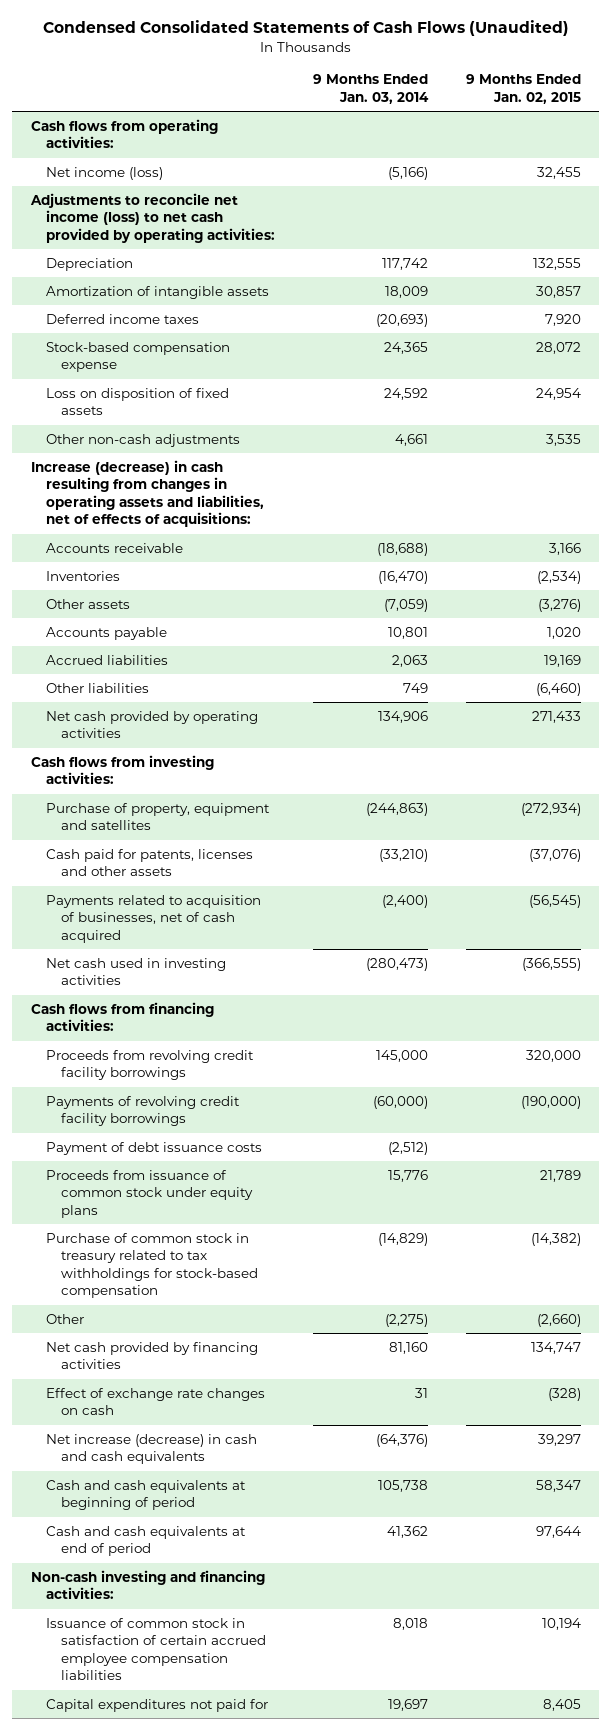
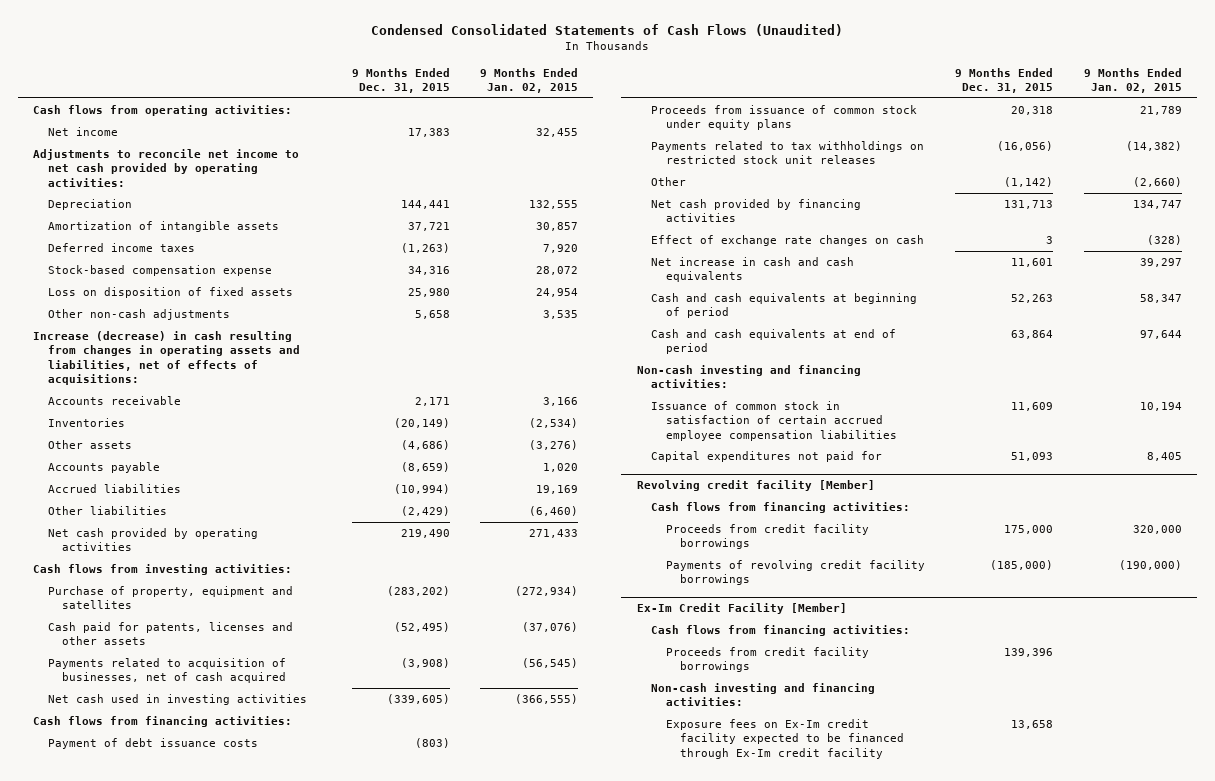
- | 9 Months Ended Jan. 03, 2014 | 9 Months Ended Jan. 02, 2015
+ | 9 Months Ended Dec. 31, 2015 | 9 Months Ended Jan. 02, 2015
- Net income (loss) | (5,166) | 32,455
- Adjustments to reconcile net income (loss) to net cash provided by operating activities:
+ Net income | 17,383 | 32,455
+ Adjustments to reconcile net income to net cash provided by operating activities:
- Proceeds from revolving credit facility borrowings | 145,000 | 320,000
- Payments of revolving credit facility borrowings | (60,000) | (190,000)
- Purchase of common stock in treasury related to tax withholdings for stock-based compensation | (14,829) | (14,382)
+ Payments related to tax withholdings on restricted stock unit releases | (16,056) | (14,382)
- Net increase (decrease) in cash and cash equivalents | (64,376) | 39,297
+ Net increase in cash and cash equivalents | 11,601 | 39,297
+ Revolving credit facility [Member]
+ Cash flows from financing activities:
+ Proceeds from credit facility borrowings | 175,000 | 320,000
+ Payments of revolving credit facility borrowings | (185,000) | (190,000)
+ Ex-Im Credit Facility [Member]
+ Cash flows from financing activities:
+ Proceeds from credit facility borrowings | 139,396 |
+ Non-cash investing and financing activities:
+ Exposure fees on Ex-Im credit facility expected to be financed through Ex-Im credit facility | 13,658 |

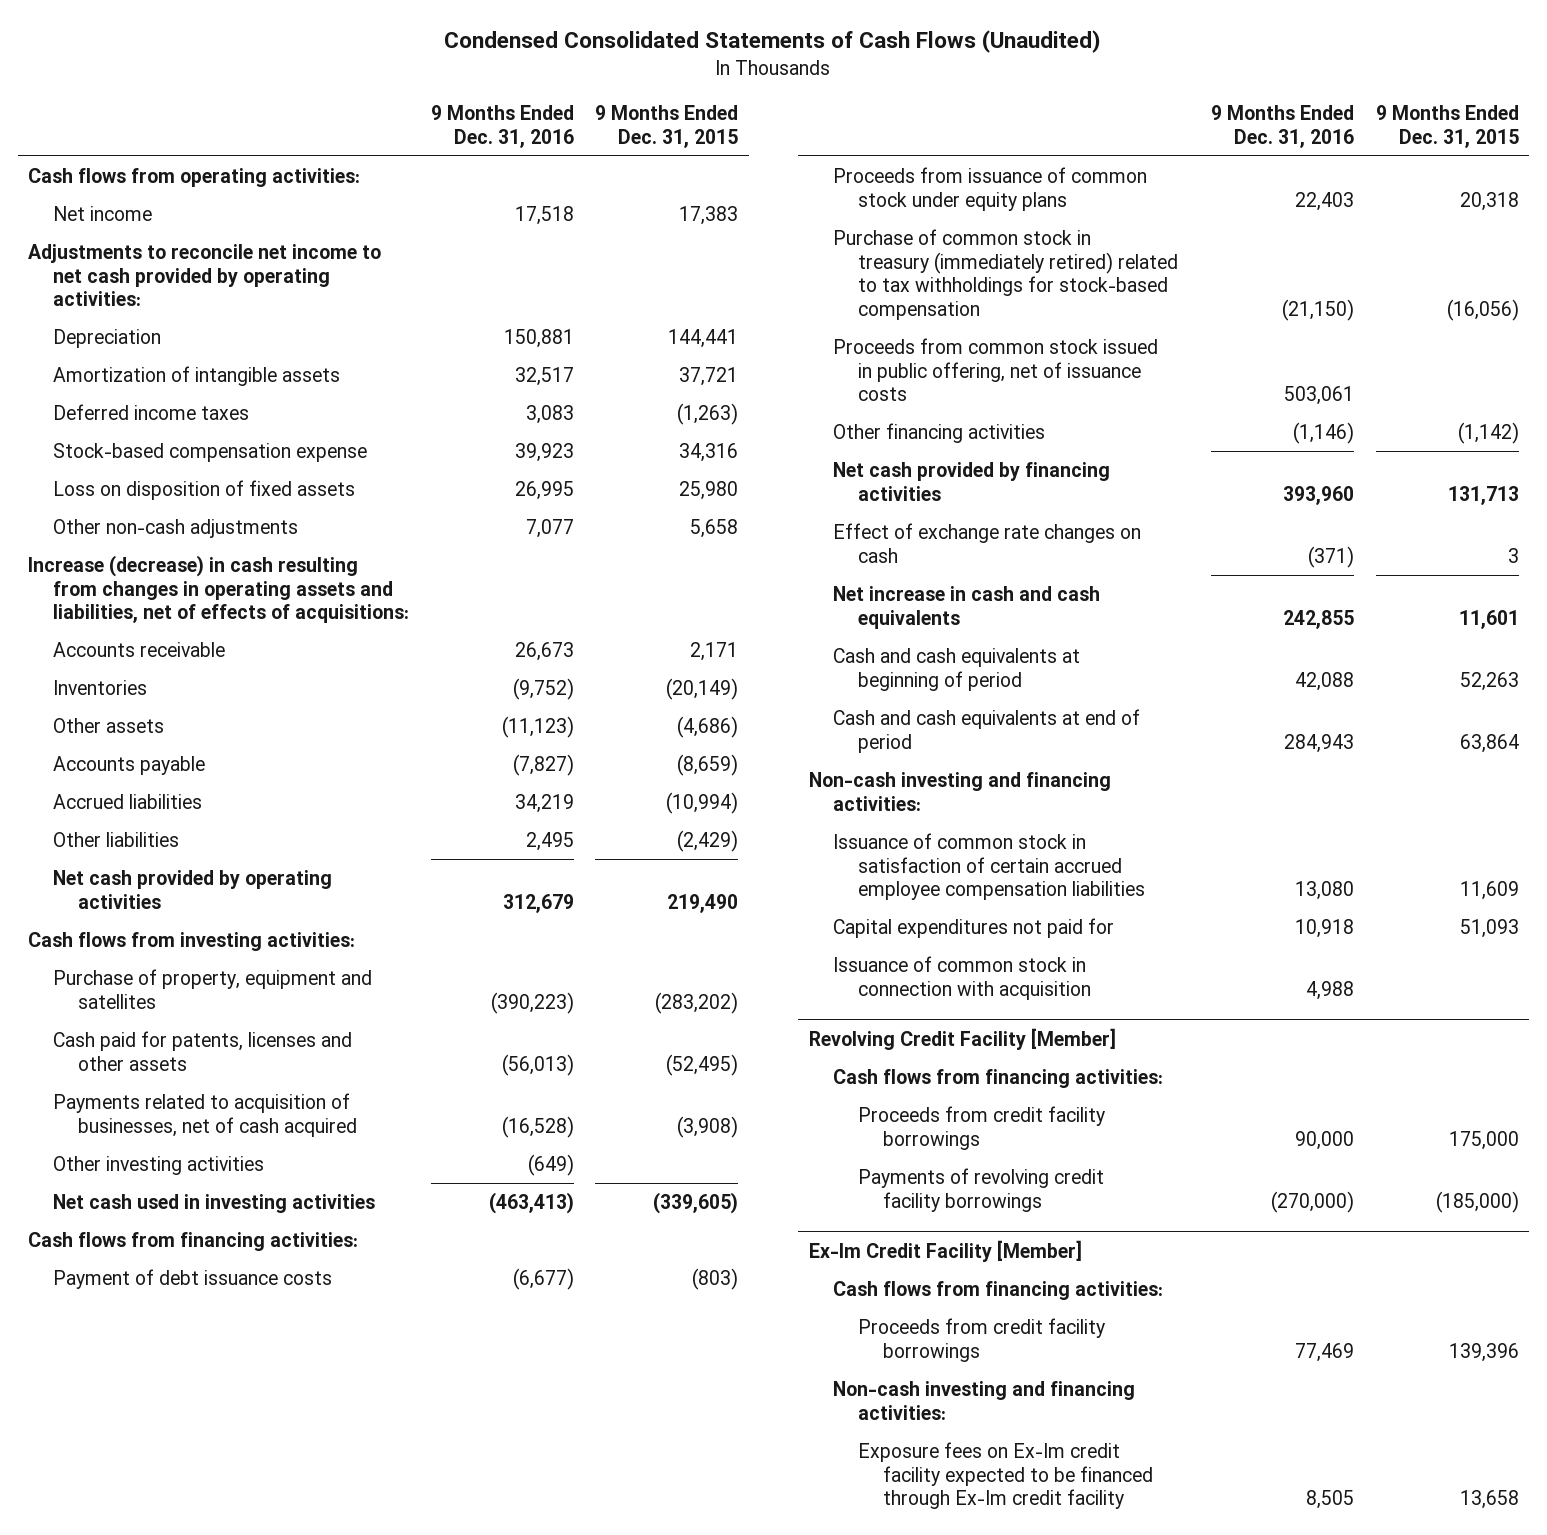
- | 9 Months Ended Dec. 31, 2015 | 9 Months Ended Jan. 02, 2015
+ | 9 Months Ended Dec. 31, 2016 | 9 Months Ended Dec. 31, 2015
+ Other investing activities | (649) |
- Payments related to tax withholdings on restricted stock unit releases | (16,056) | (14,382)
- Other | (1,142) | (2,660)
+ Purchase of common stock in treasury (immediately retired) related to tax withholdings for stock-based compensation | (21,150) | (16,056)
+ Proceeds from common stock issued in public offering, net of issuance costs | 503,061 |
+ Other financing activities | (1,146) | (1,142)
- Revolving credit facility [Member]
+ Issuance of common stock in connection with acquisition | 4,988 |
+ Revolving Credit Facility [Member]

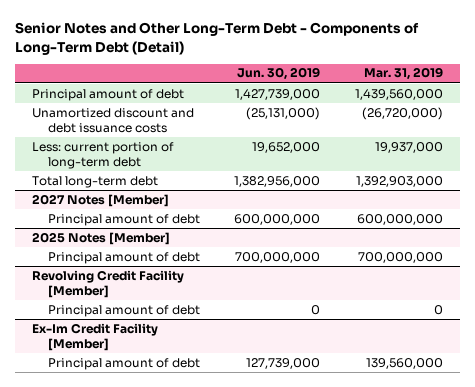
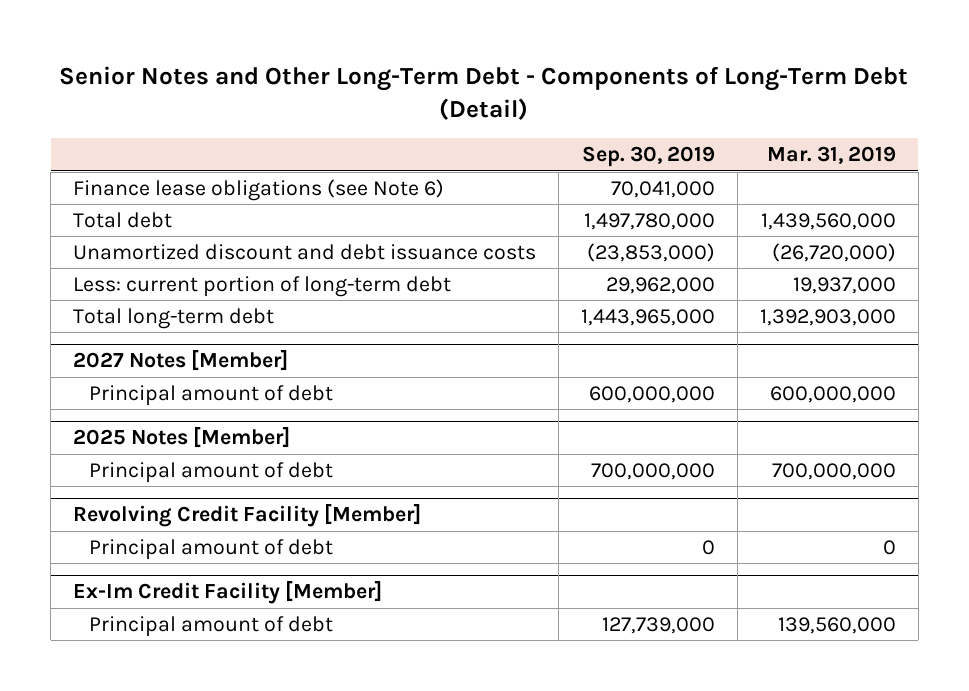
- | Jun. 30, 2019 | Mar. 31, 2019
+ | Sep. 30, 2019 | Mar. 31, 2019
- Principal amount of debt | 1,427,739,000 | 1,439,560,000
+ Finance lease obligations (see Note 6) | 70,041,000 |
+ Total debt | 1,497,780,000 | 1,439,560,000

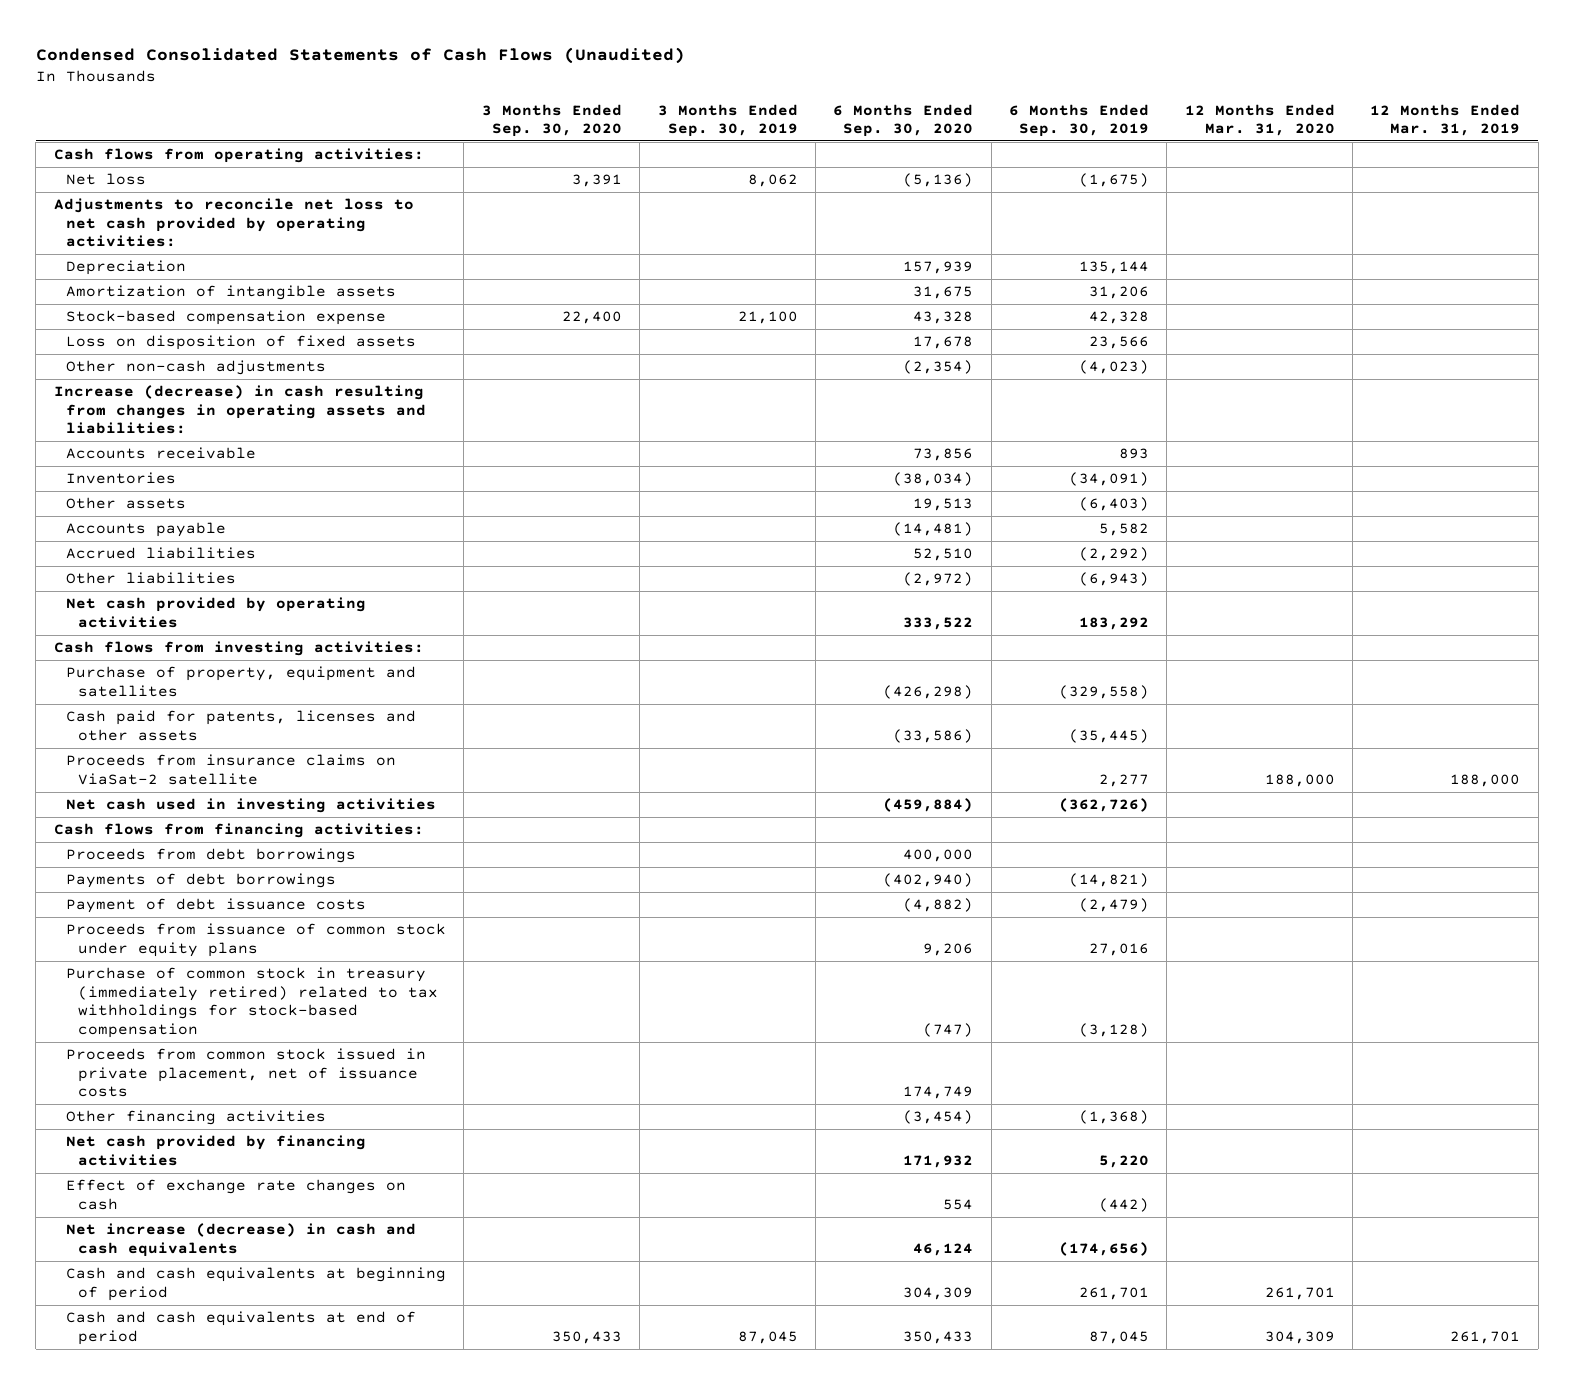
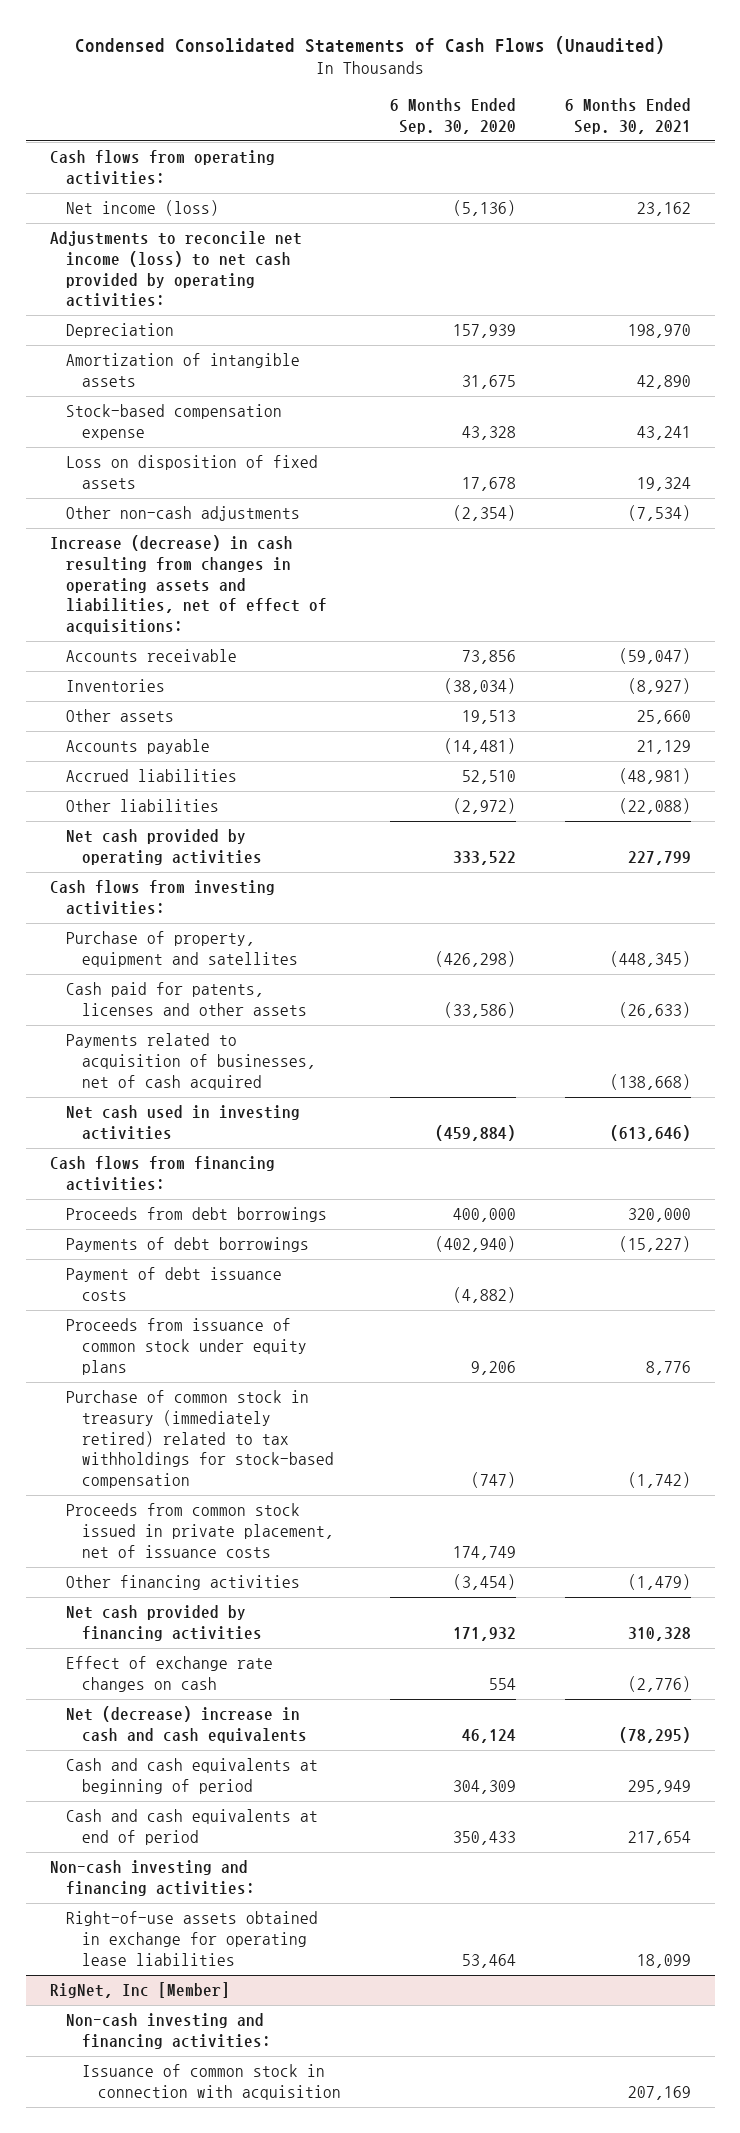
- | 3 Months Ended Sep. 30, 2020 | 3 Months Ended Sep. 30, 2019 | 6 Months Ended Sep. 30, 2020 | 6 Months Ended Sep. 30, 2019 | 12 Months Ended Mar. 31, 2020 | 12 Months Ended Mar. 31, 2019
+ | 6 Months Ended Sep. 30, 2020 | 6 Months Ended Sep. 30, 2021
- Net loss | 3,391 | 8,062 | (5,136) | (1,675) | |
- Adjustments to reconcile net loss to net cash provided by operating activities:
+ Net income (loss) | (5,136) | 23,162
+ Adjustments to reconcile net income (loss) to net cash provided by operating activities:
- Increase (decrease) in cash resulting from changes in operating assets and liabilities:
+ Increase (decrease) in cash resulting from changes in operating assets and liabilities, net of effect of acquisitions:
- Proceeds from insurance claims on ViaSat-2 satellite | | | | 2,277 | 188,000 | 188,000
+ Payments related to acquisition of businesses, net of cash acquired | | (138,668)
- Net increase (decrease) in cash and cash equivalents | | | 46,124 | (174,656) | |
+ Net (decrease) increase in cash and cash equivalents | 46,124 | (78,295)
+ Non-cash investing and financing activities:
+ Right-of-use assets obtained in exchange for operating lease liabilities | 53,464 | 18,099
+ RigNet, Inc [Member]
+ Non-cash investing and financing activities:
+ Issuance of common stock in connection with acquisition | | 207,169

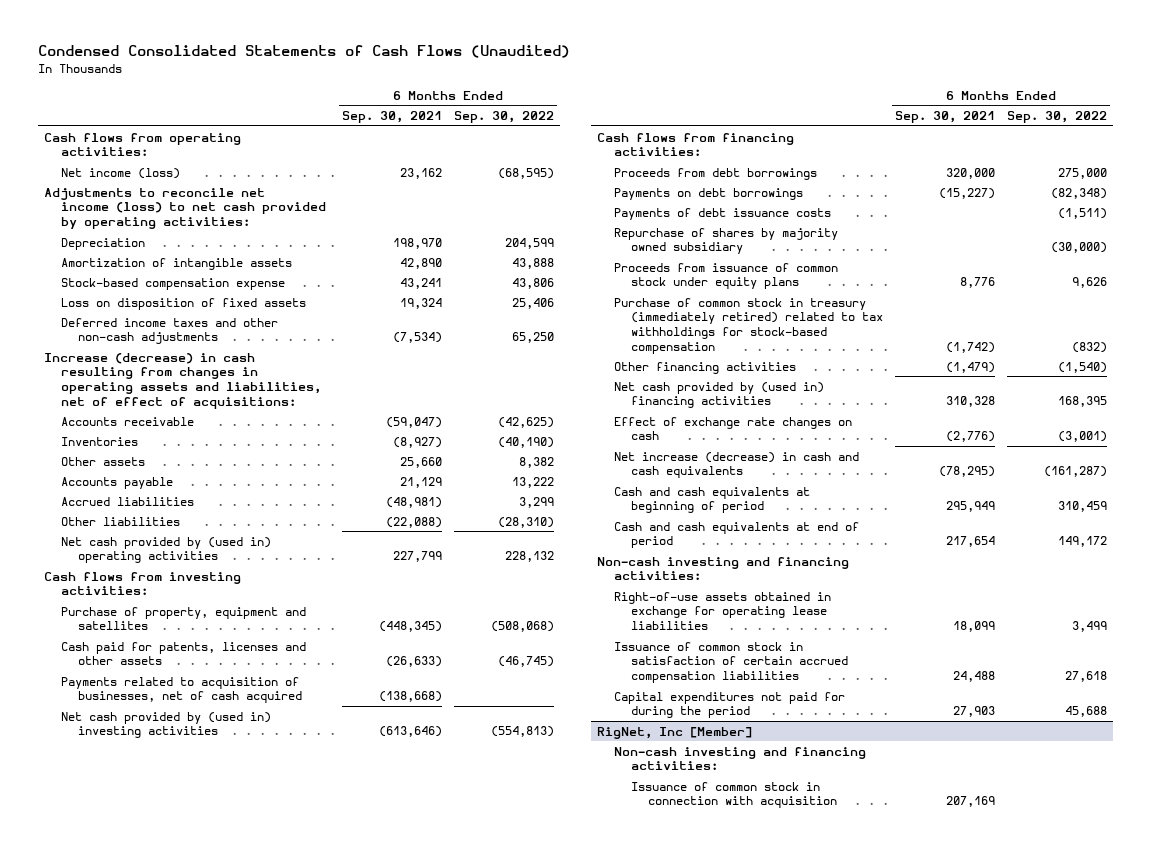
- | 6 Months Ended Sep. 30, 2020 | 6 Months Ended Sep. 30, 2021
+ | 6 Months Ended Sep. 30, 2021 | 6 Months Ended Sep. 30, 2022
- Other non-cash adjustments | (2,354) | (7,534)
+ Deferred income taxes and other non-cash adjustments | (7,534) | 65,250
- Net cash provided by operating activities | 333,522 | 227,799
+ Net cash provided by (used in) operating activities | 227,799 | 228,132
- Net cash used in investing activities | (459,884) | (613,646)
+ Net cash provided by (used in) investing activities | (613,646) | (554,813)
- Payments of debt borrowings | (402,940) | (15,227)
- Payment of debt issuance costs | (4,882) |
+ Payments on debt borrowings | (15,227) | (82,348)
+ Payments of debt issuance costs | | (1,511)
+ Repurchase of shares by majority owned subsidiary | | (30,000)
- Proceeds from common stock issued in private placement, net of issuance costs | 174,749 |
- Net cash provided by financing activities | 171,932 | 310,328
+ Net cash provided by (used in) financing activities | 310,328 | 168,395
- Net (decrease) increase in cash and cash equivalents | 46,124 | (78,295)
+ Net increase (decrease) in cash and cash equivalents | (78,295) | (161,287)
+ Issuance of common stock in satisfaction of certain accrued compensation liabilities | 24,488 | 27,618
+ Capital expenditures not paid for during the period | 27,903 | 45,688

